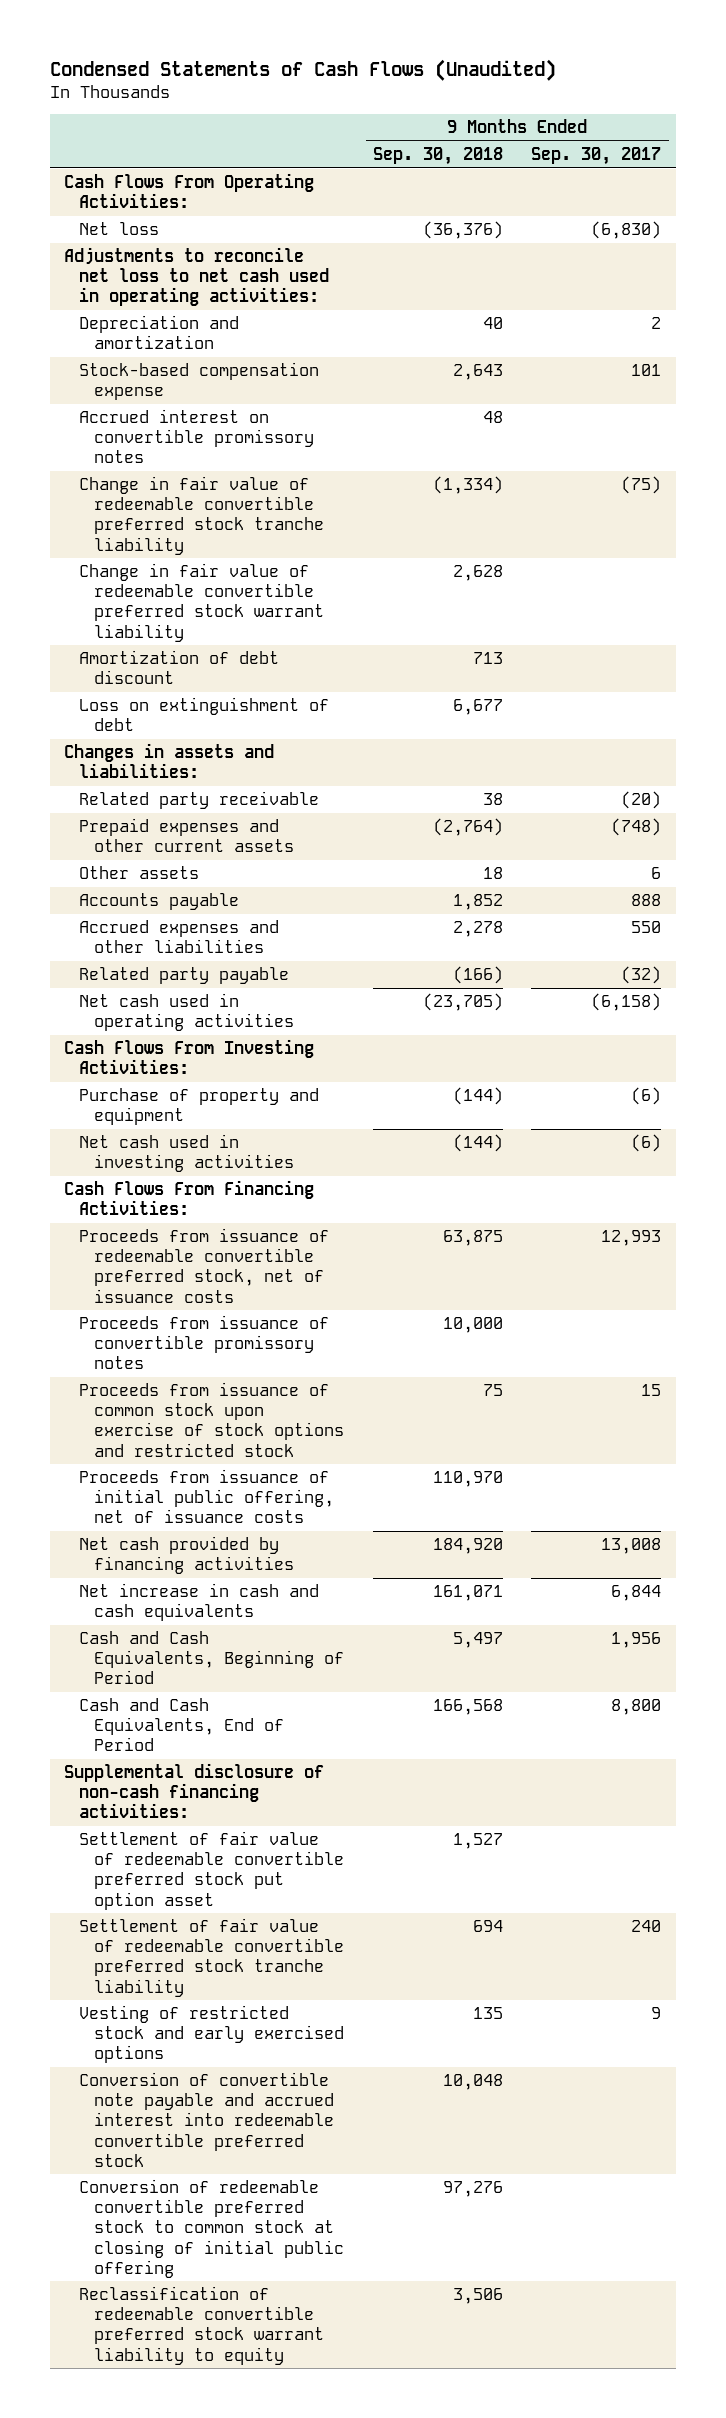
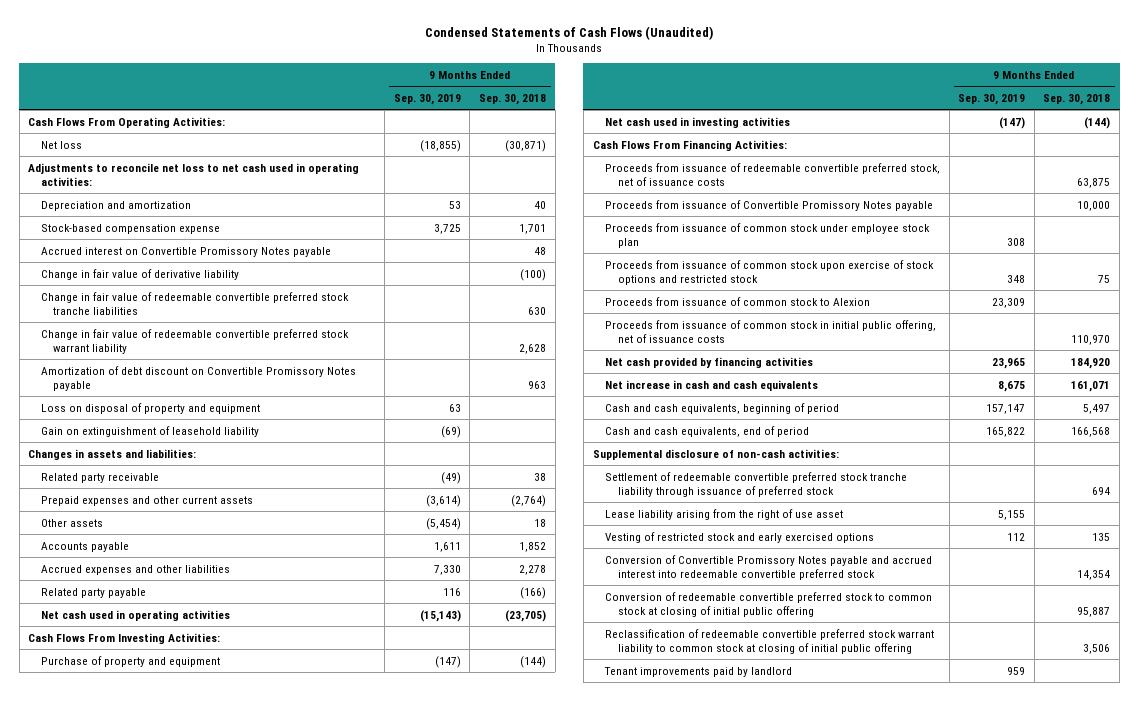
- | 9 Months Ended Sep. 30, 2018 | 9 Months Ended Sep. 30, 2017
+ | 9 Months Ended Sep. 30, 2019 | 9 Months Ended Sep. 30, 2018
- Net loss | (36,376) | (6,830)
+ Net loss | (18,855) | (30,871)
- Stock-based compensation expense | 2,643 | 101
- Accrued interest on convertible promissory notes | 48 |
- Change in fair value of redeemable convertible preferred stock tranche liability | (1,334) | (75)
+ Stock-based compensation expense | 3,725 | 1,701
+ Accrued interest on Convertible Promissory Notes payable | | 48
+ Change in fair value of derivative liability | | (100)
+ Change in fair value of redeemable convertible preferred stock tranche liabilities | | 630
- Amortization of debt discount | 713 |
- Loss on extinguishment of debt | 6,677 |
+ Amortization of debt discount on Convertible Promissory Notes payable | | 963
+ Loss on disposal of property and equipment | 63 |
+ Gain on extinguishment of leasehold liability | (69) |
- Proceeds from issuance of convertible promissory notes | 10,000 |
+ Proceeds from issuance of Convertible Promissory Notes payable | | 10,000
+ Proceeds from issuance of common stock under employee stock plan | 308 |
- Proceeds from issuance of initial public offering, net of issuance costs | 110,970 |
+ Proceeds from issuance of common stock to Alexion | 23,309 |
+ Proceeds from issuance of common stock in initial public offering, net of issuance costs | | 110,970
- Cash and Cash Equivalents, Beginning of Period | 5,497 | 1,956
- Cash and Cash Equivalents, End of Period | 166,568 | 8,800
- Supplemental disclosure of non-cash financing activities:
- Settlement of fair value of redeemable convertible preferred stock put option asset | 1,527 |
- Settlement of fair value of redeemable convertible preferred stock tranche liability | 694 | 240
+ Cash and cash equivalents, beginning of period | 157,147 | 5,497
+ Cash and cash equivalents, end of period | 165,822 | 166,568
+ Supplemental disclosure of non-cash activities:
+ Settlement of redeemable convertible preferred stock tranche liability through issuance of preferred stock | | 694
+ Lease liability arising from the right of use asset | 5,155 |
- Conversion of convertible note payable and accrued interest into redeemable convertible preferred stock | 10,048 |
- Conversion of redeemable convertible preferred stock to common stock at closing of initial public offering | 97,276 |
- Reclassification of redeemable convertible preferred stock warrant liability to equity | 3,506 |
+ Conversion of Convertible Promissory Notes payable and accrued interest into redeemable convertible preferred stock | | 14,354
+ Conversion of redeemable convertible preferred stock to common stock at closing of initial public offering | | 95,887
+ Reclassification of redeemable convertible preferred stock warrant liability to common stock at closing of initial public offering | | 3,506
+ Tenant improvements paid by landlord | 959 |

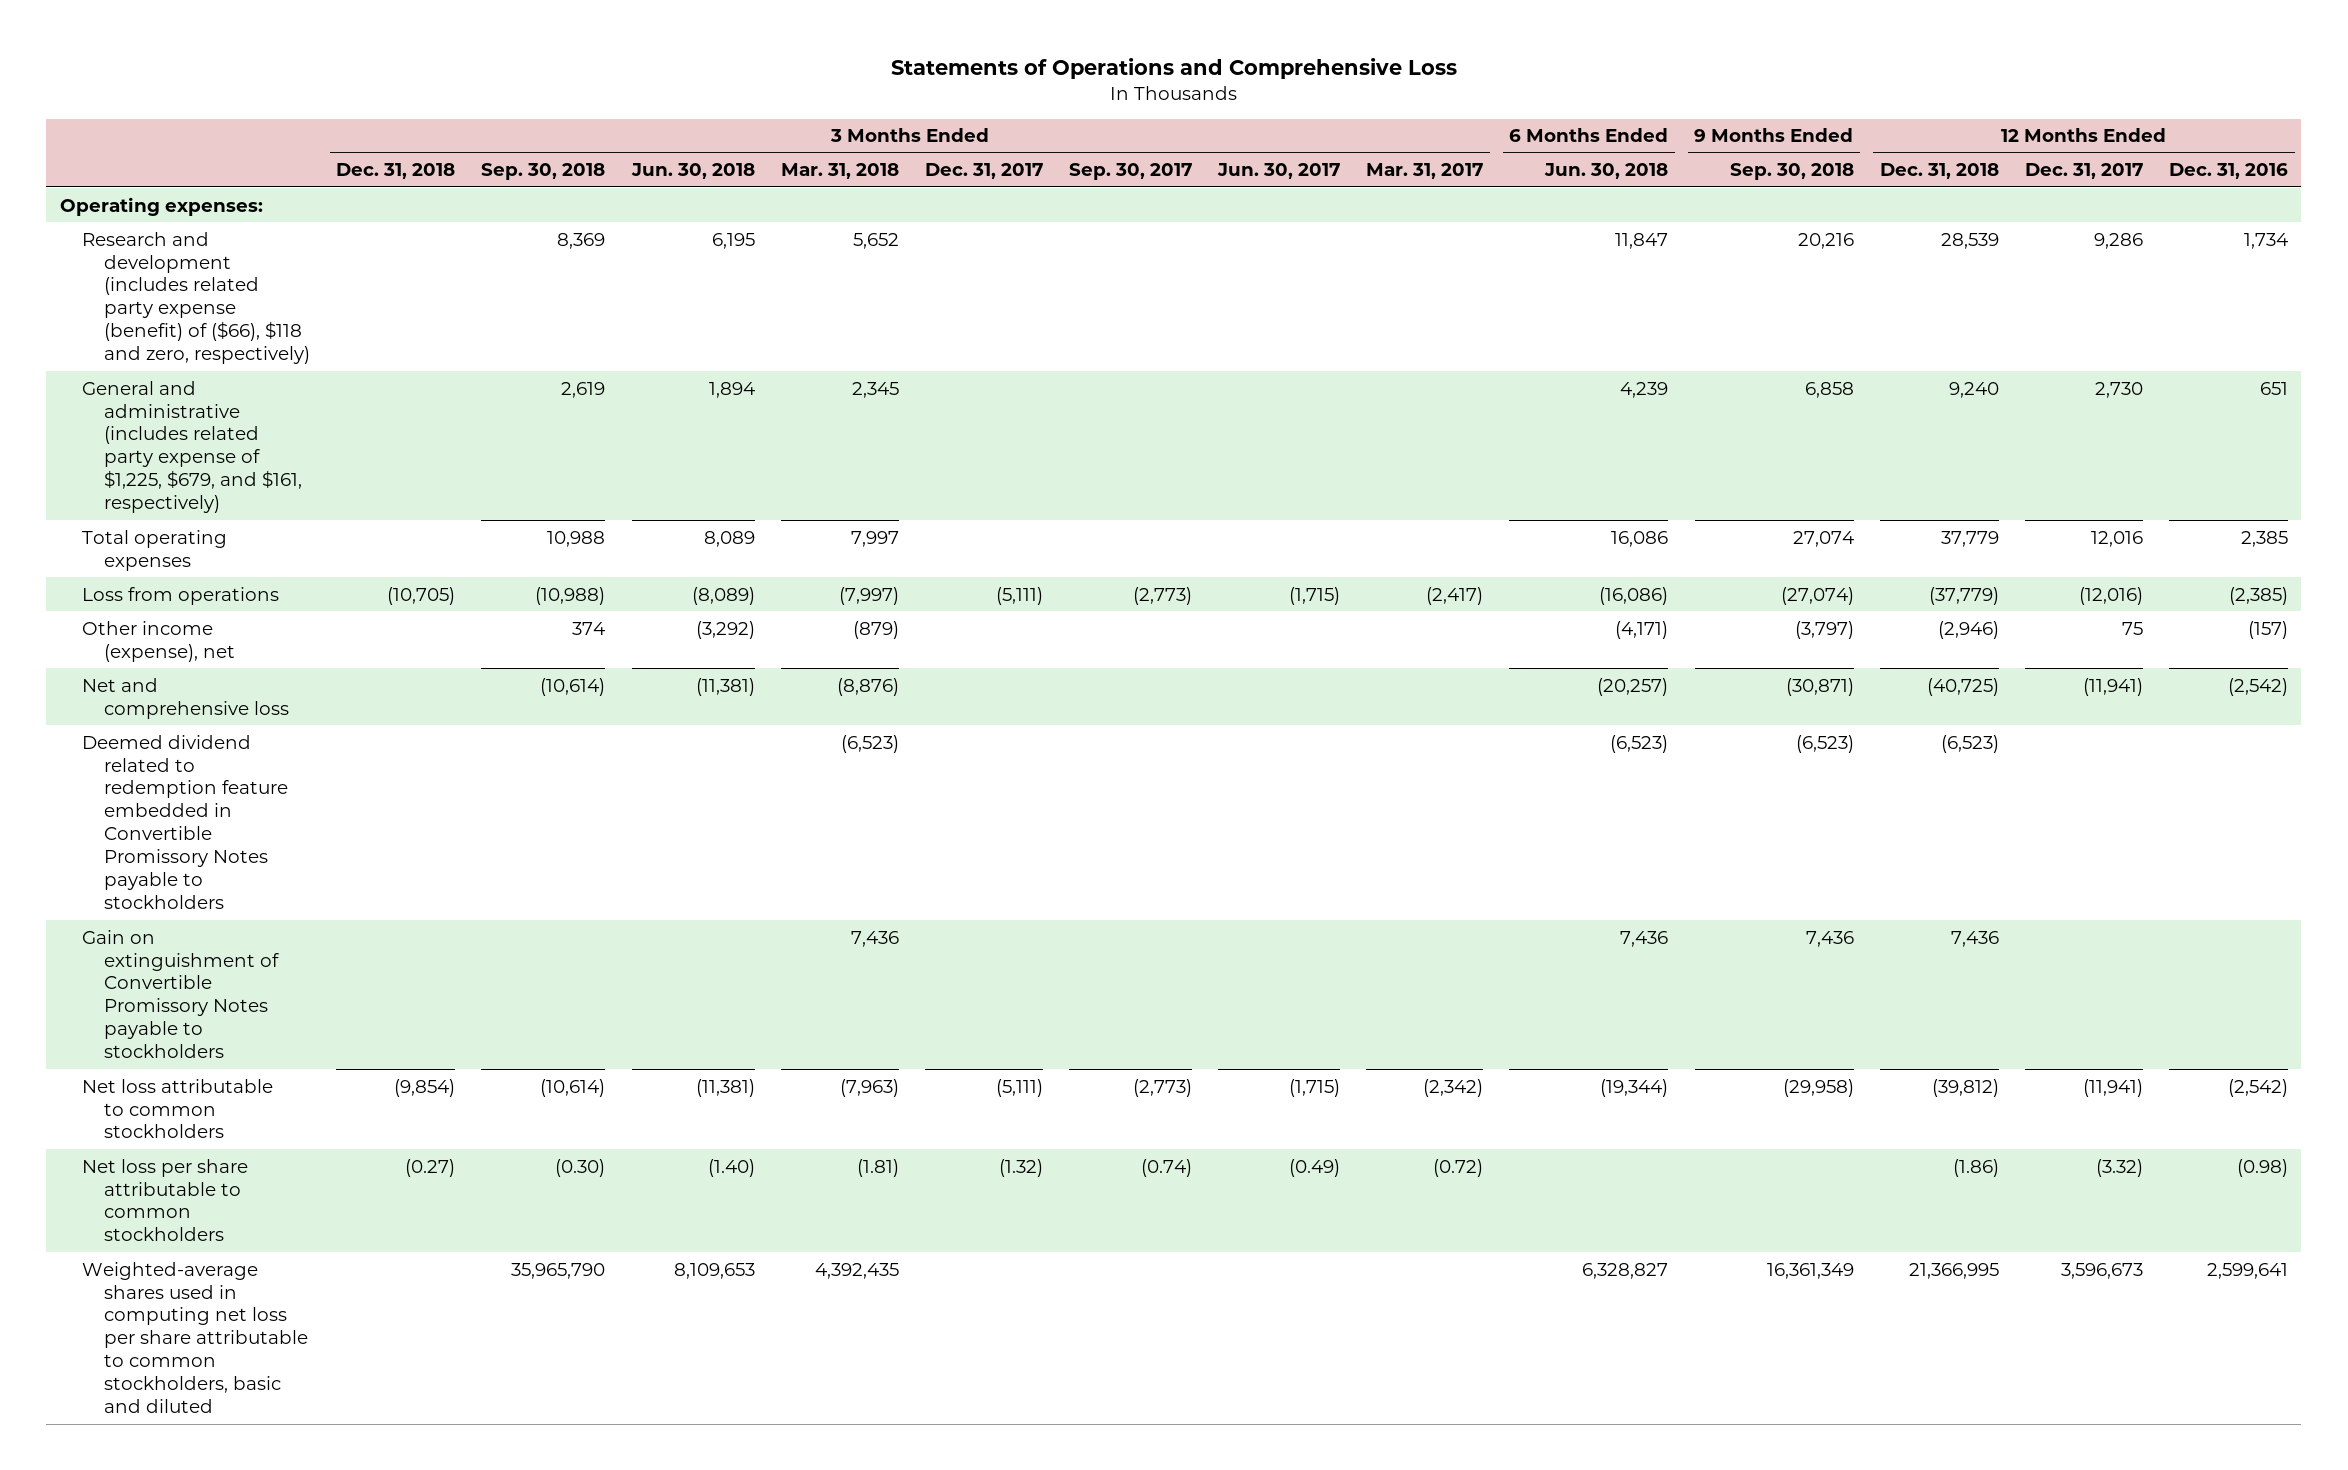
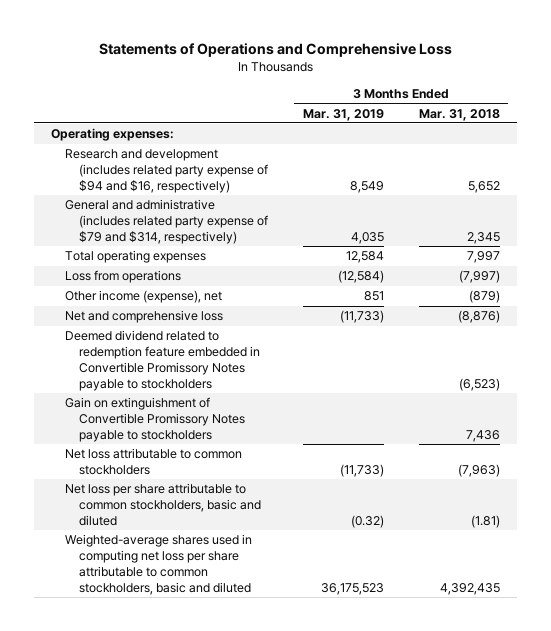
- | 3 Months Ended Dec. 31, 2018 | 3 Months Ended Sep. 30, 2018 | 3 Months Ended Jun. 30, 2018 | 3 Months Ended Mar. 31, 2018 | 3 Months Ended Dec. 31, 2017 | 3 Months Ended Sep. 30, 2017 | 3 Months Ended Jun. 30, 2017 | 3 Months Ended Mar. 31, 2017 | 6 Months Ended Jun. 30, 2018 | 9 Months Ended Sep. 30, 2018 | 12 Months Ended Dec. 31, 2018 | 12 Months Ended Dec. 31, 2017 | 12 Months Ended Dec. 31, 2016
+ | 3 Months Ended Mar. 31, 2019 | 3 Months Ended Mar. 31, 2018
- Research and development (includes related party expense (benefit) of ($66), $118 and zero, respectively) | | 8,369 | 6,195 | 5,652 | | | | | 11,847 | 20,216 | 28,539 | 9,286 | 1,734
- General and administrative (includes related party expense of $1,225, $679, and $161, respectively) | | 2,619 | 1,894 | 2,345 | | | | | 4,239 | 6,858 | 9,240 | 2,730 | 651
+ Research and development (includes related party expense of $94 and $16, respectively) | 8,549 | 5,652
+ General and administrative (includes related party expense of $79 and $314, respectively) | 4,035 | 2,345
- Net loss per share attributable to common stockholders | (0.27) | (0.30) | (1.40) | (1.81) | (1.32) | (0.74) | (0.49) | (0.72) | | | (1.86) | (3.32) | (0.98)
+ Net loss per share attributable to common stockholders, basic and diluted | (0.32) | (1.81)

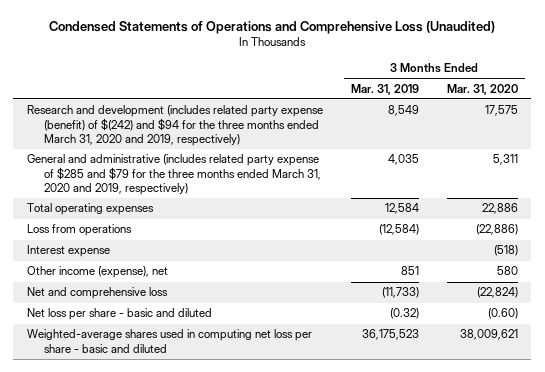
- Statements of Operations and Comprehensive Loss
+ Condensed Statements of Operations and Comprehensive Loss (Unaudited)
- | 3 Months Ended Mar. 31, 2019 | 3 Months Ended Mar. 31, 2018
+ | 3 Months Ended Mar. 31, 2019 | 3 Months Ended Mar. 31, 2020
- Operating expenses:
- Research and development (includes related party expense of $94 and $16, respectively) | 8,549 | 5,652
- General and administrative (includes related party expense of $79 and $314, respectively) | 4,035 | 2,345
+ Research and development (includes related party expense (benefit) of $(242) and $94 for the three months ended March 31, 2020 and 2019, respectively) | 8,549 | 17,575
+ General and administrative (includes related party expense of $285 and $79 for the three months ended March 31, 2020 and 2019, respectively) | 4,035 | 5,311
+ Interest expense | | (518)
- Deemed dividend related to redemption feature embedded in Convertible Promissory Notes payable to stockholders | | (6,523)
- Gain on extinguishment of Convertible Promissory Notes payable to stockholders | | 7,436
- Net loss attributable to common stockholders | (11,733) | (7,963)
- Net loss per share attributable to common stockholders, basic and diluted | (0.32) | (1.81)
- Weighted-average shares used in computing net loss per share attributable to common stockholders, basic and diluted | 36,175,523 | 4,392,435
+ Net loss per share - basic and diluted | (0.32) | (0.60)
+ Weighted-average shares used in computing net loss per share - basic and diluted | 36,175,523 | 38,009,621

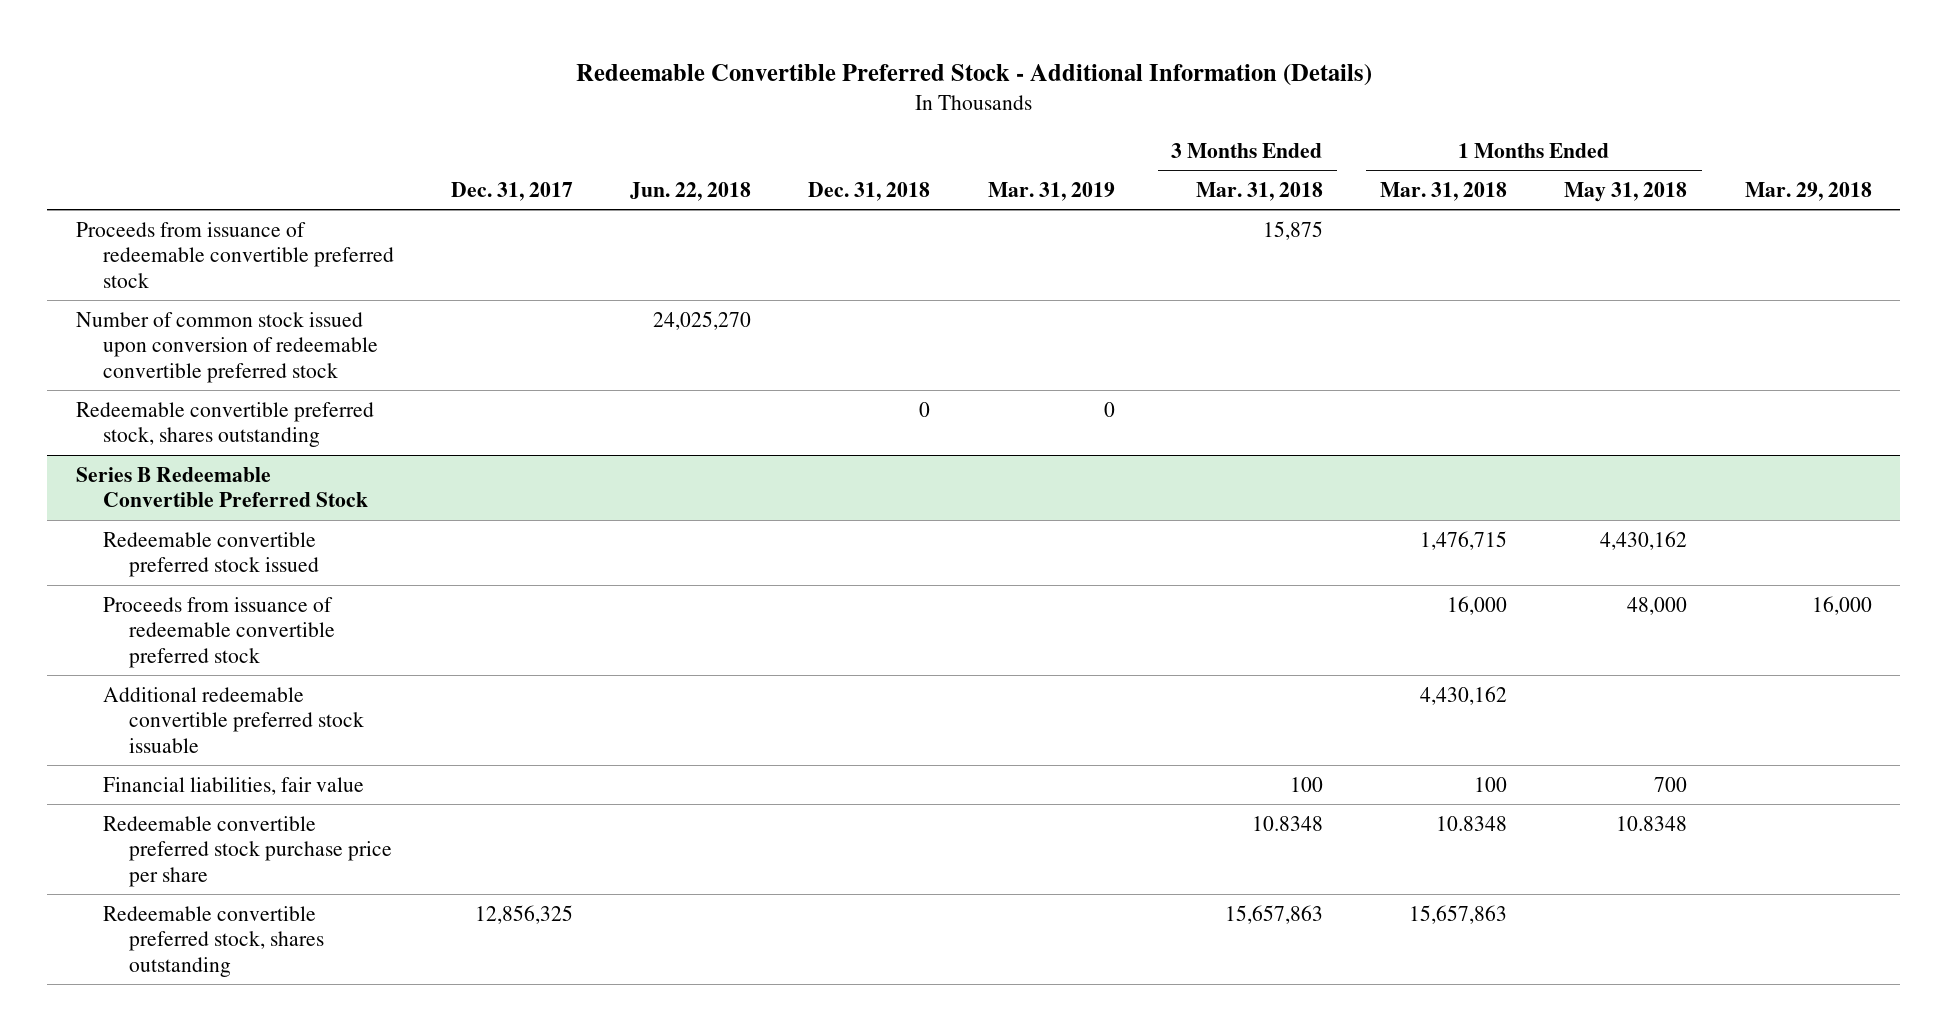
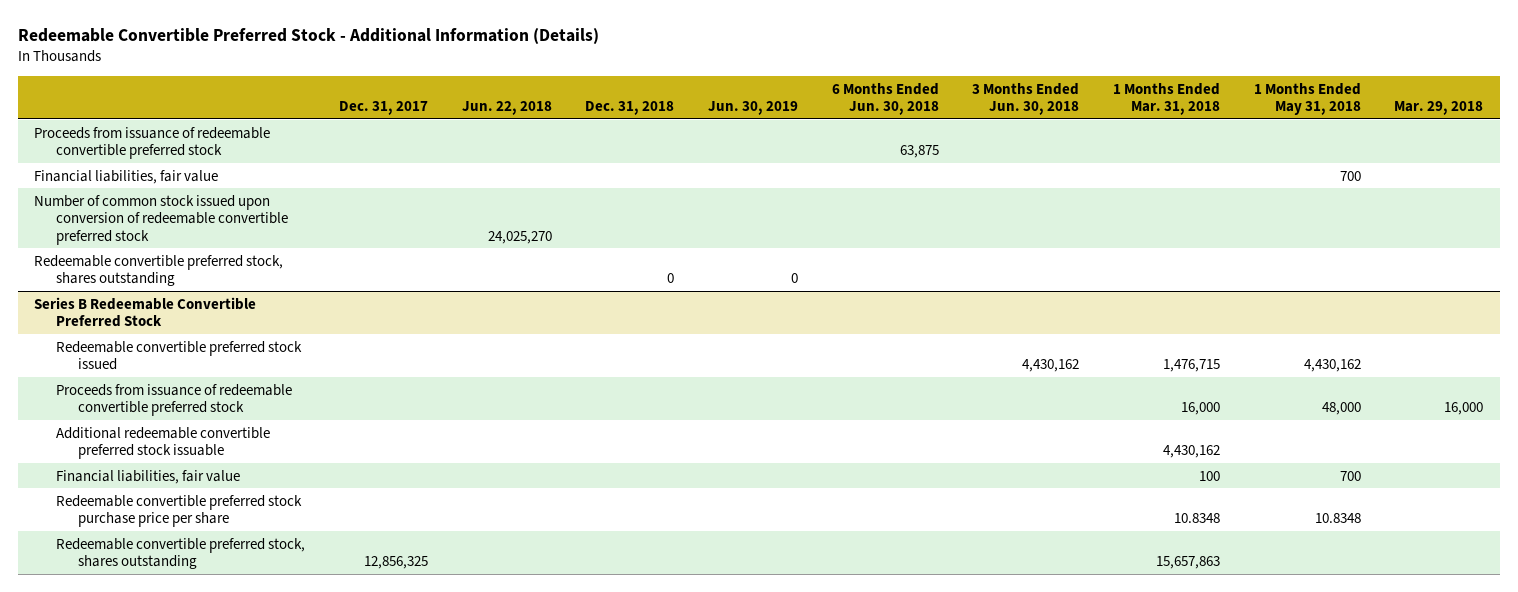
- | Dec. 31, 2017 | Jun. 22, 2018 | Dec. 31, 2018 | Mar. 31, 2019 | 3 Months Ended Mar. 31, 2018 | 1 Months Ended Mar. 31, 2018 | 1 Months Ended May 31, 2018 | Mar. 29, 2018
+ | Dec. 31, 2017 | Jun. 22, 2018 | Dec. 31, 2018 | Jun. 30, 2019 | 6 Months Ended Jun. 30, 2018 | 3 Months Ended Jun. 30, 2018 | 1 Months Ended Mar. 31, 2018 | 1 Months Ended May 31, 2018 | Mar. 29, 2018
+ Financial liabilities, fair value | | | | | | | | 700 |

